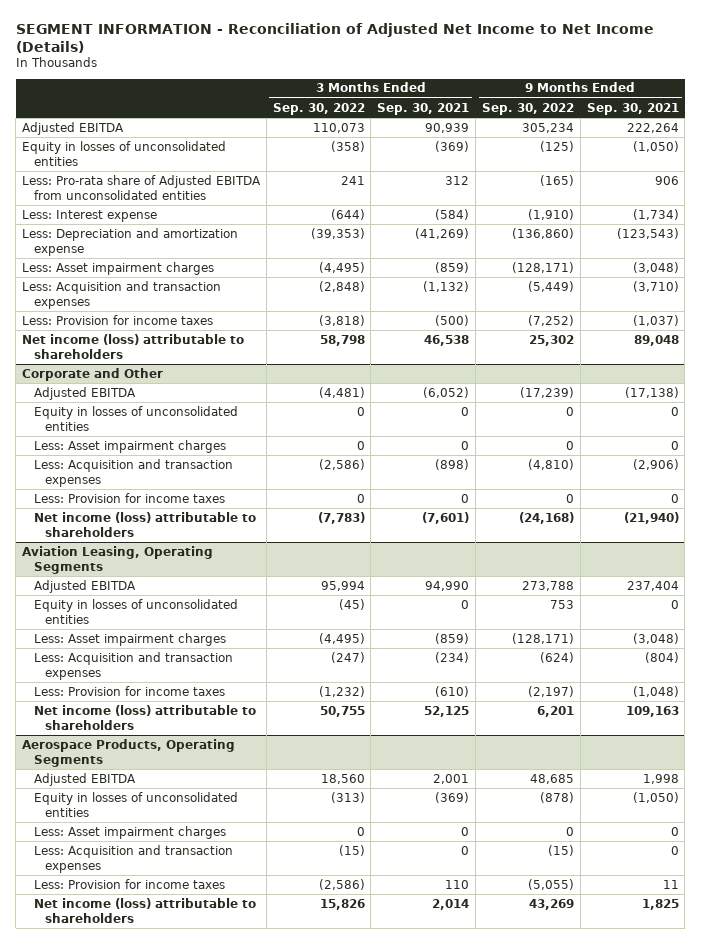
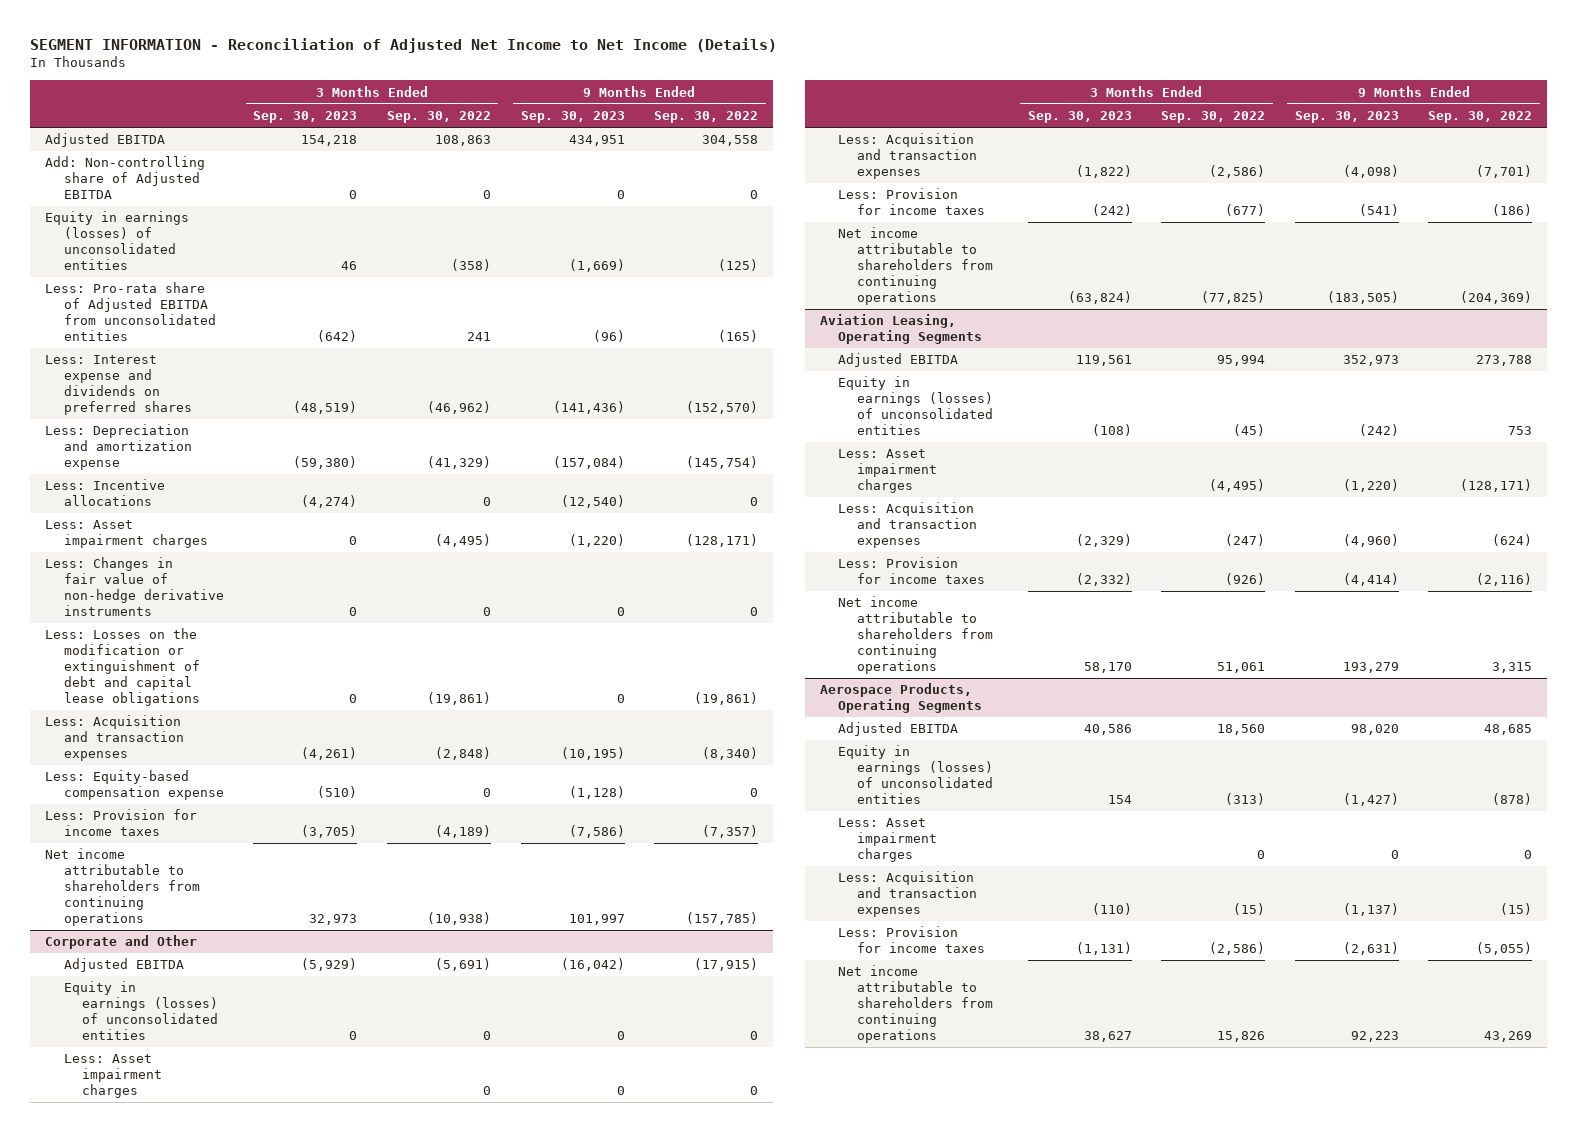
- | 3 Months Ended Sep. 30, 2022 | 3 Months Ended Sep. 30, 2021 | 9 Months Ended Sep. 30, 2022 | 9 Months Ended Sep. 30, 2021
+ | 3 Months Ended Sep. 30, 2023 | 3 Months Ended Sep. 30, 2022 | 9 Months Ended Sep. 30, 2023 | 9 Months Ended Sep. 30, 2022
- Adjusted EBITDA | 110,073 | 90,939 | 305,234 | 222,264
- Equity in losses of unconsolidated entities | (358) | (369) | (125) | (1,050)
+ Adjusted EBITDA | 154,218 | 108,863 | 434,951 | 304,558
+ Add: Non-controlling share of Adjusted EBITDA | 0 | 0 | 0 | 0
+ Equity in earnings (losses) of unconsolidated entities | 46 | (358) | (1,669) | (125)
- Less: Interest expense | (644) | (584) | (1,910) | (1,734)
- Less: Depreciation and amortization expense | (39,353) | (41,269) | (136,860) | (123,543)
+ Less: Interest expense and dividends on preferred shares | (48,519) | (46,962) | (141,436) | (152,570)
+ Less: Depreciation and amortization expense | (59,380) | (41,329) | (157,084) | (145,754)
+ Less: Incentive allocations | (4,274) | 0 | (12,540) | 0
- Less: Acquisition and transaction expenses | (2,848) | (1,132) | (5,449) | (3,710)
- Less: Provision for income taxes | (3,818) | (500) | (7,252) | (1,037)
- Net income (loss) attributable to shareholders | 58,798 | 46,538 | 25,302 | 89,048
+ Less: Changes in fair value of non-hedge derivative instruments | 0 | 0 | 0 | 0
+ Less: Losses on the modification or extinguishment of debt and capital lease obligations | 0 | (19,861) | 0 | (19,861)
+ Less: Acquisition and transaction expenses | (4,261) | (2,848) | (10,195) | (8,340)
+ Less: Equity-based compensation expense | (510) | 0 | (1,128) | 0
+ Less: Provision for income taxes | (3,705) | (4,189) | (7,586) | (7,357)
+ Net income attributable to shareholders from continuing operations | 32,973 | (10,938) | 101,997 | (157,785)
@ Corporate and Other
- Adjusted EBITDA | (4,481) | (6,052) | (17,239) | (17,138)
- Equity in losses of unconsolidated entities | 0 | 0 | 0 | 0
+ Adjusted EBITDA | (5,929) | (5,691) | (16,042) | (17,915)
+ Equity in earnings (losses) of unconsolidated entities | 0 | 0 | 0 | 0
- Less: Acquisition and transaction expenses | (2,586) | (898) | (4,810) | (2,906)
- Less: Provision for income taxes | 0 | 0 | 0 | 0
- Net income (loss) attributable to shareholders | (7,783) | (7,601) | (24,168) | (21,940)
+ Less: Acquisition and transaction expenses | (1,822) | (2,586) | (4,098) | (7,701)
+ Less: Provision for income taxes | (242) | (677) | (541) | (186)
+ Net income attributable to shareholders from continuing operations | (63,824) | (77,825) | (183,505) | (204,369)
@ Aviation Leasing, Operating Segments
- Equity in losses of unconsolidated entities | (45) | 0 | 753 | 0
+ Equity in earnings (losses) of unconsolidated entities | (108) | (45) | (242) | 753
- Less: Provision for income taxes | (1,232) | (610) | (2,197) | (1,048)
- Net income (loss) attributable to shareholders | 50,755 | 52,125 | 6,201 | 109,163
+ Less: Provision for income taxes | (2,332) | (926) | (4,414) | (2,116)
+ Net income attributable to shareholders from continuing operations | 58,170 | 51,061 | 193,279 | 3,315
@ Aerospace Products, Operating Segments
- Equity in losses of unconsolidated entities | (313) | (369) | (878) | (1,050)
+ Equity in earnings (losses) of unconsolidated entities | 154 | (313) | (1,427) | (878)
- Net income (loss) attributable to shareholders | 15,826 | 2,014 | 43,269 | 1,825
+ Net income attributable to shareholders from continuing operations | 38,627 | 15,826 | 92,223 | 43,269

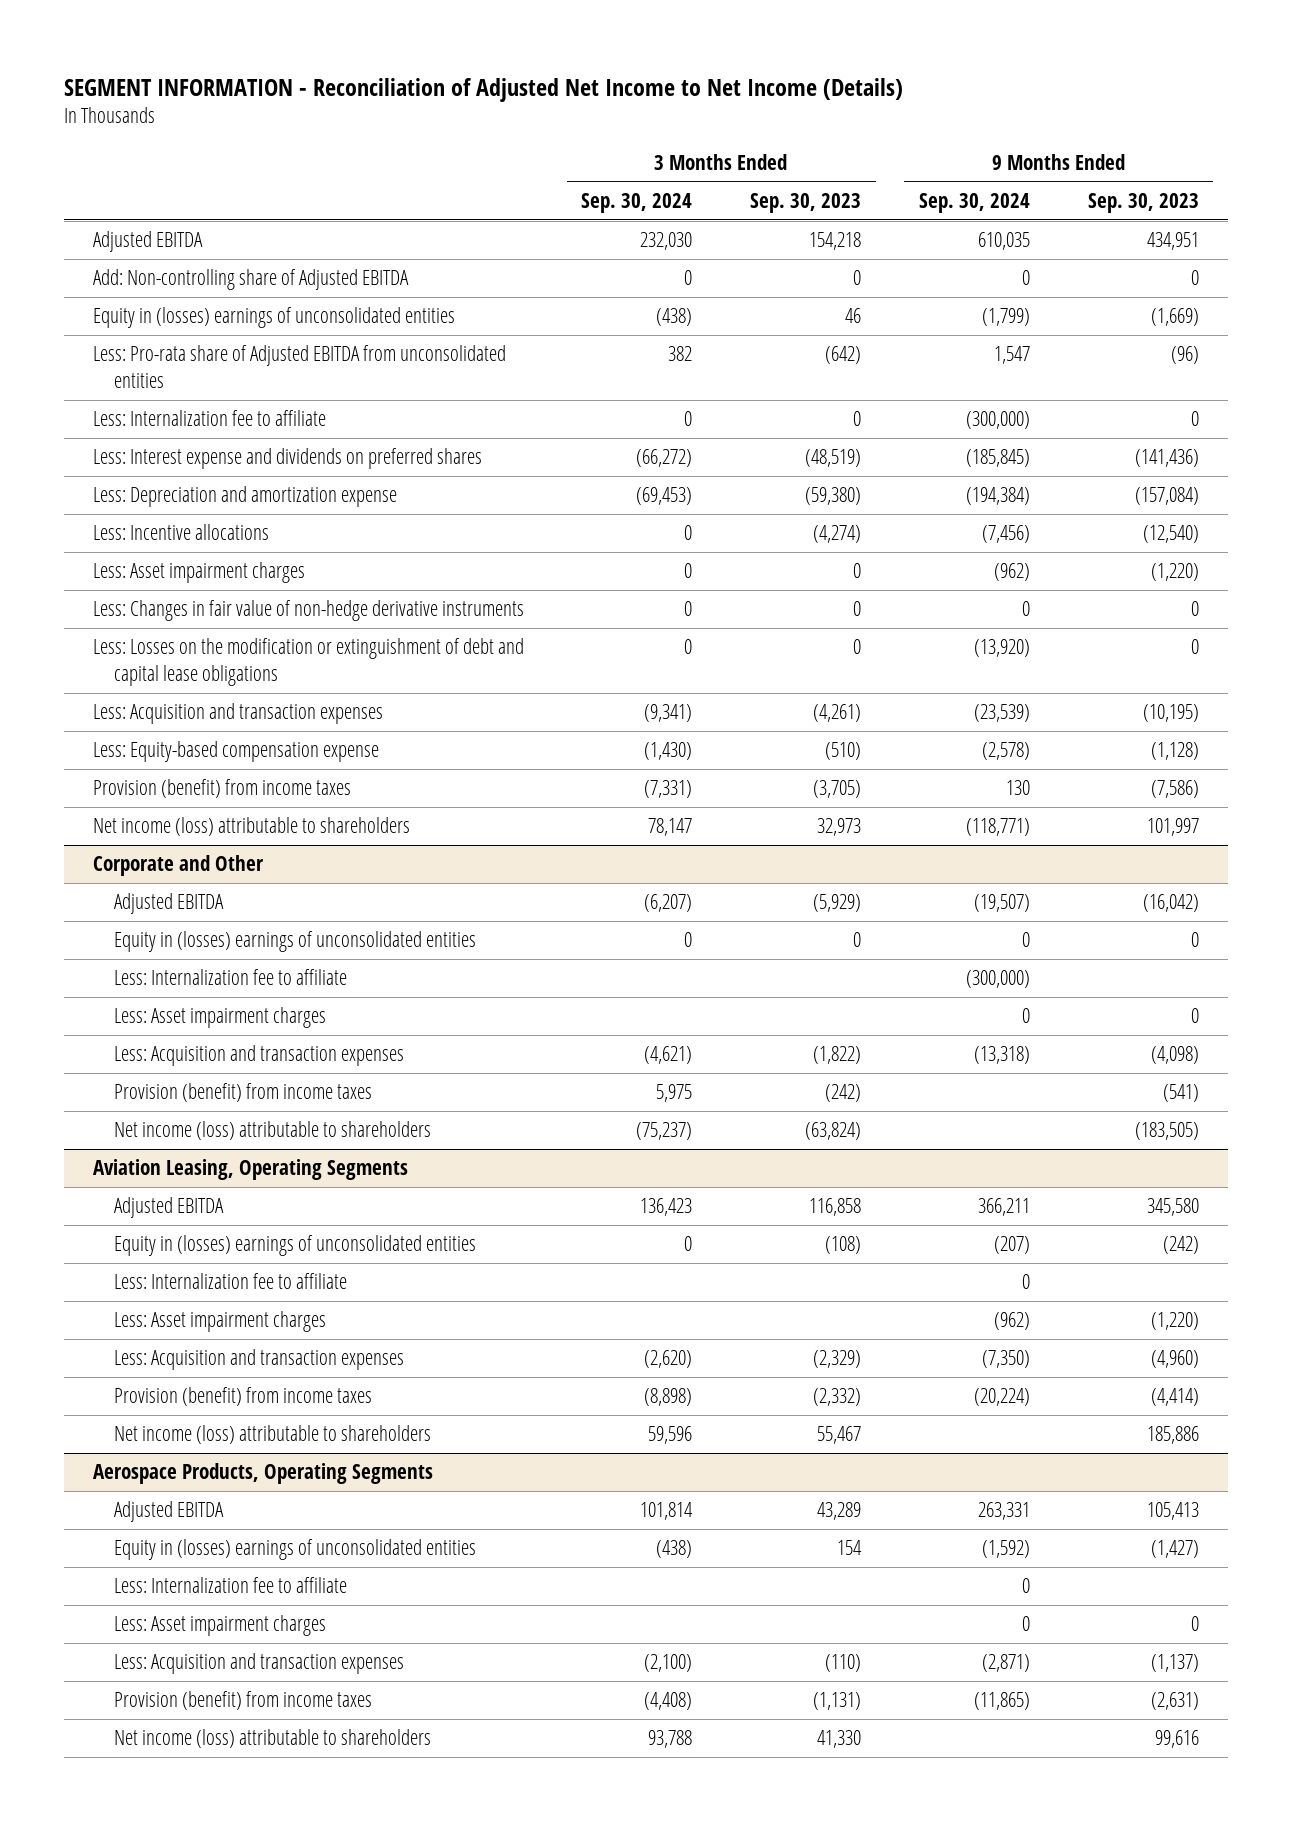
- | 3 Months Ended Sep. 30, 2023 | 3 Months Ended Sep. 30, 2022 | 9 Months Ended Sep. 30, 2023 | 9 Months Ended Sep. 30, 2022
+ | 3 Months Ended Sep. 30, 2024 | 3 Months Ended Sep. 30, 2023 | 9 Months Ended Sep. 30, 2024 | 9 Months Ended Sep. 30, 2023
- Equity in earnings (losses) of unconsolidated entities | 46 | (358) | (1,669) | (125)
+ Equity in (losses) earnings of unconsolidated entities | (438) | 46 | (1,799) | (1,669)
+ Less: Internalization fee to affiliate | 0 | 0 | (300,000) | 0
- Less: Provision for income taxes | (3,705) | (4,189) | (7,586) | (7,357)
- Net income attributable to shareholders from continuing operations | 32,973 | (10,938) | 101,997 | (157,785)
+ Provision (benefit) from income taxes | (7,331) | (3,705) | 130 | (7,586)
+ Net income (loss) attributable to shareholders | 78,147 | 32,973 | (118,771) | 101,997
@ Corporate and Other
- Equity in earnings (losses) of unconsolidated entities | 0 | 0 | 0 | 0
+ Equity in (losses) earnings of unconsolidated entities | 0 | 0 | 0 | 0
+ Less: Internalization fee to affiliate | | | (300,000) |
- Less: Provision for income taxes | (242) | (677) | (541) | (186)
- Net income attributable to shareholders from continuing operations | (63,824) | (77,825) | (183,505) | (204,369)
+ Provision (benefit) from income taxes | 5,975 | (242) | | (541)
+ Net income (loss) attributable to shareholders | (75,237) | (63,824) | | (183,505)
@ Aviation Leasing, Operating Segments
- Adjusted EBITDA | 119,561 | 95,994 | 352,973 | 273,788
- Equity in earnings (losses) of unconsolidated entities | (108) | (45) | (242) | 753
+ Adjusted EBITDA | 136,423 | 116,858 | 366,211 | 345,580
+ Equity in (losses) earnings of unconsolidated entities | 0 | (108) | (207) | (242)
+ Less: Internalization fee to affiliate | | | 0 |
- Less: Provision for income taxes | (2,332) | (926) | (4,414) | (2,116)
- Net income attributable to shareholders from continuing operations | 58,170 | 51,061 | 193,279 | 3,315
+ Provision (benefit) from income taxes | (8,898) | (2,332) | (20,224) | (4,414)
+ Net income (loss) attributable to shareholders | 59,596 | 55,467 | | 185,886
@ Aerospace Products, Operating Segments
- Adjusted EBITDA | 40,586 | 18,560 | 98,020 | 48,685
- Equity in earnings (losses) of unconsolidated entities | 154 | (313) | (1,427) | (878)
+ Adjusted EBITDA | 101,814 | 43,289 | 263,331 | 105,413
+ Equity in (losses) earnings of unconsolidated entities | (438) | 154 | (1,592) | (1,427)
+ Less: Internalization fee to affiliate | | | 0 |
- Less: Provision for income taxes | (1,131) | (2,586) | (2,631) | (5,055)
- Net income attributable to shareholders from continuing operations | 38,627 | 15,826 | 92,223 | 43,269
+ Provision (benefit) from income taxes | (4,408) | (1,131) | (11,865) | (2,631)
+ Net income (loss) attributable to shareholders | 93,788 | 41,330 | | 99,616

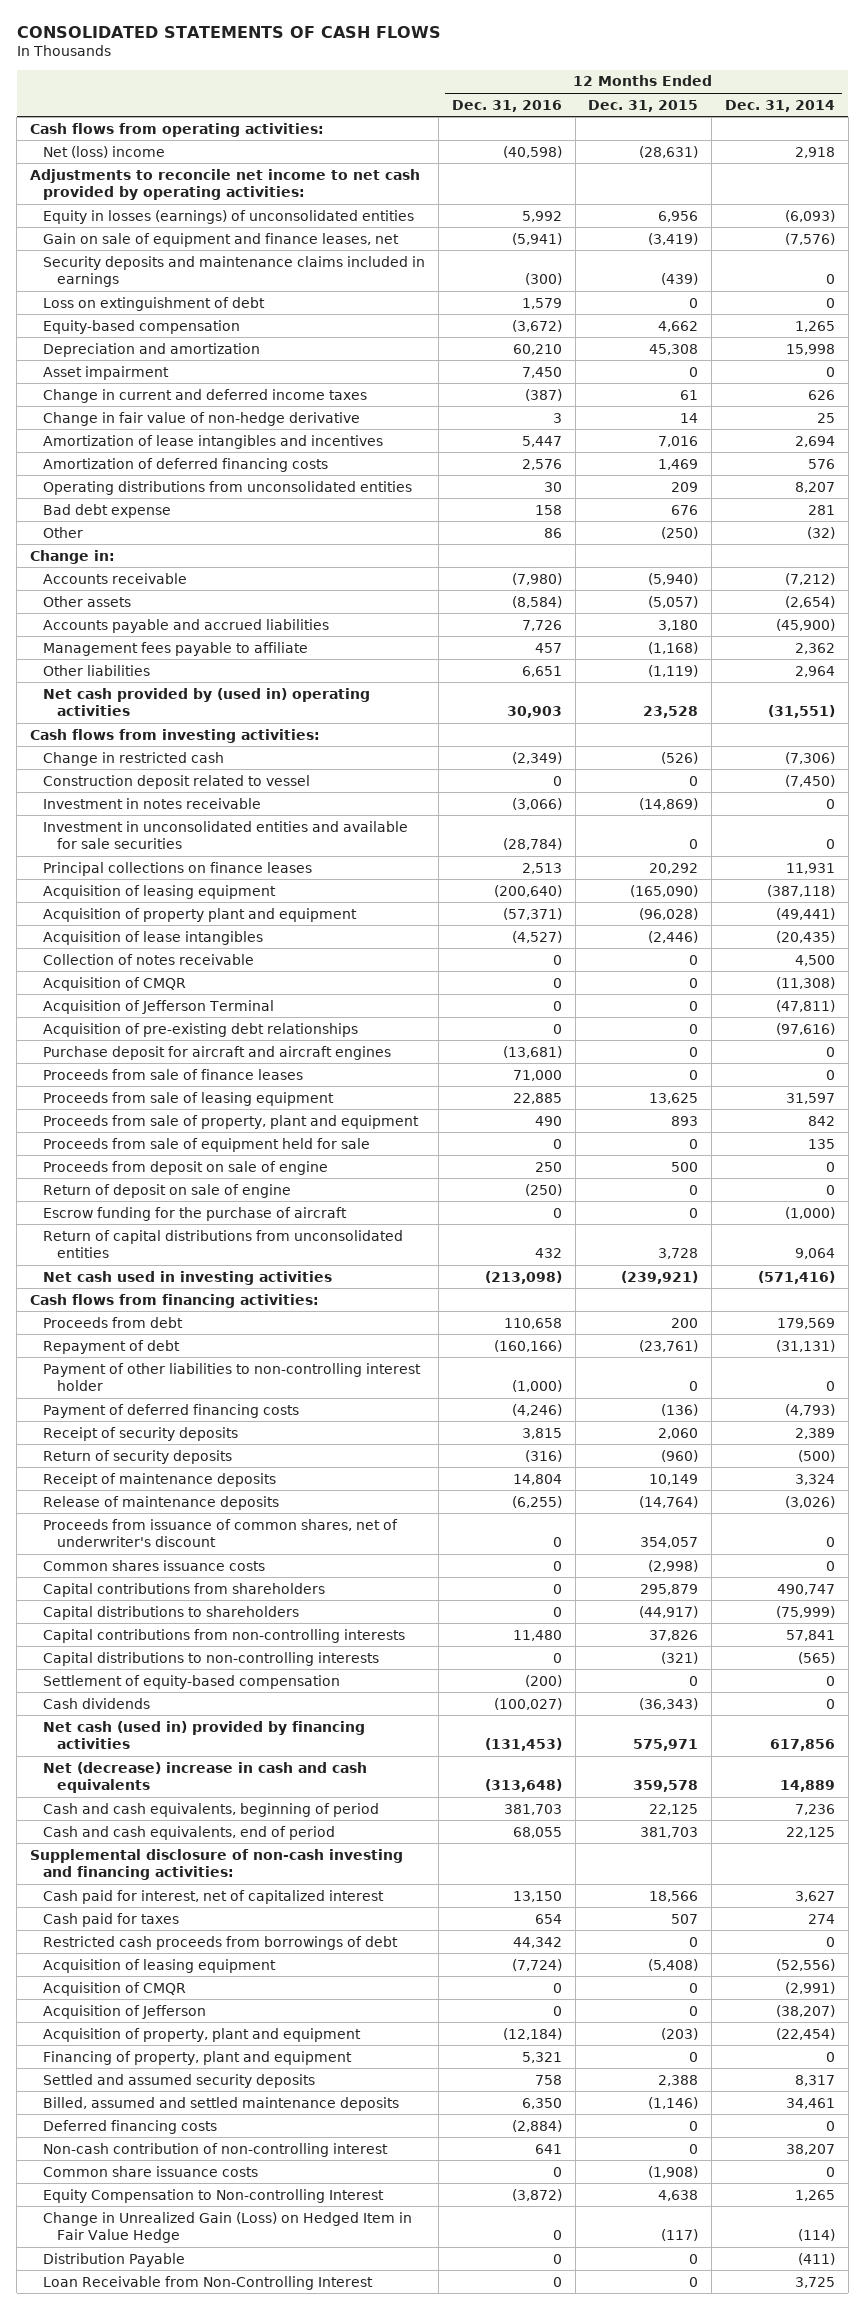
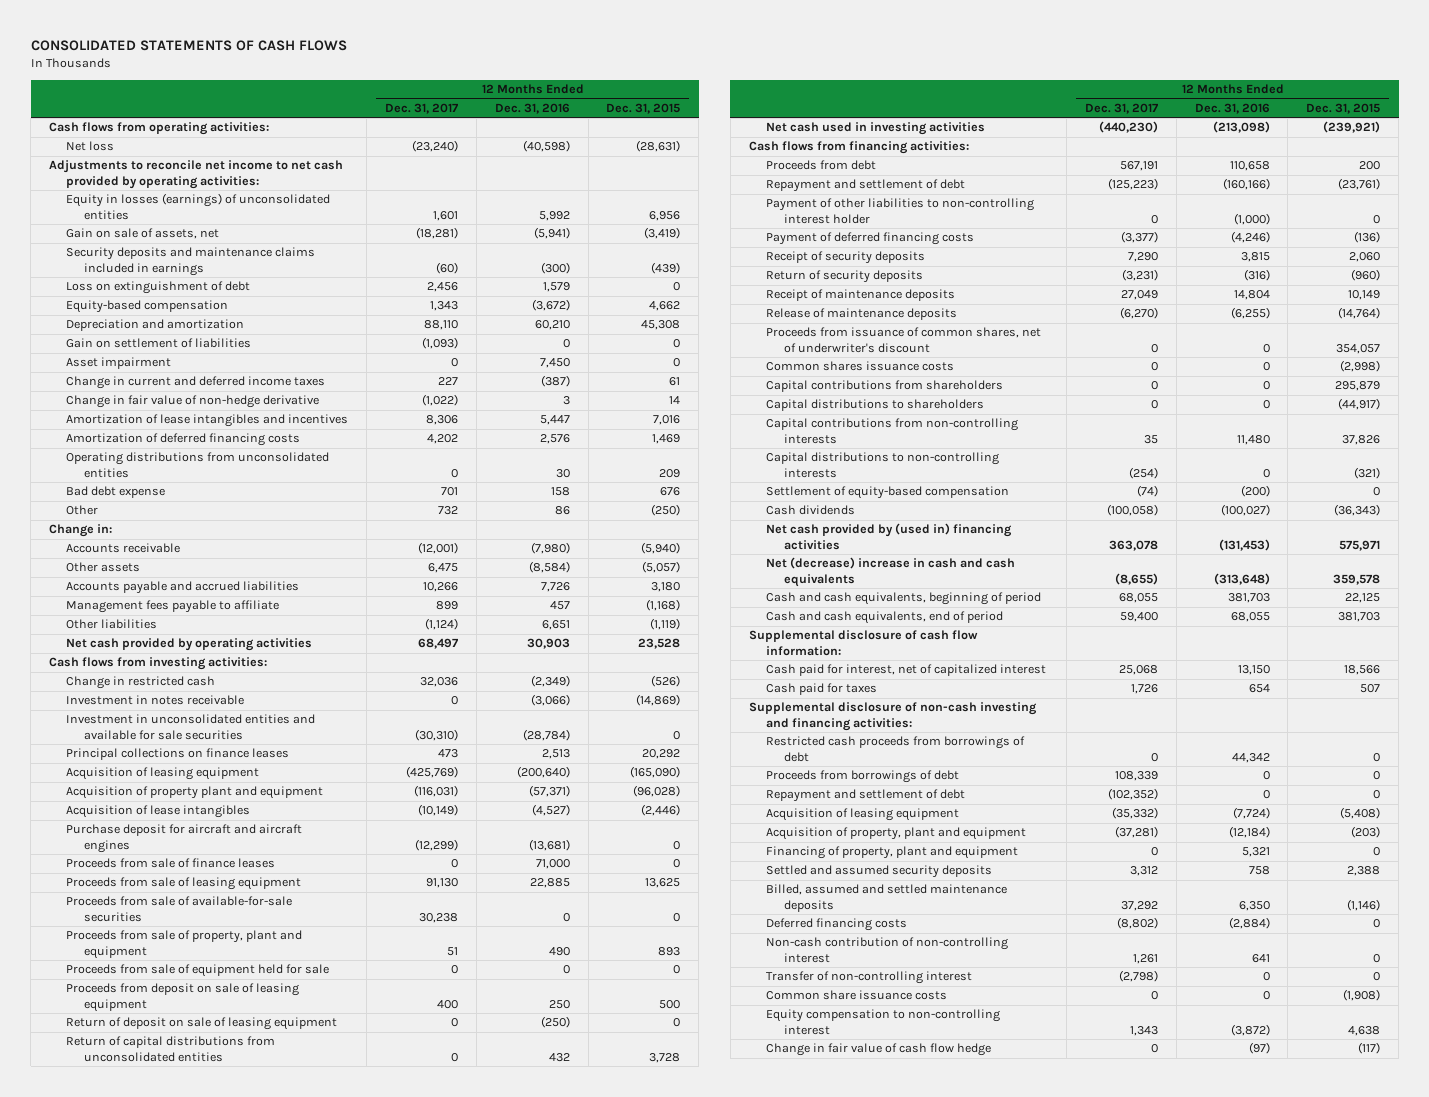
- | 12 Months Ended Dec. 31, 2016 | 12 Months Ended Dec. 31, 2015 | 12 Months Ended Dec. 31, 2014
+ | 12 Months Ended Dec. 31, 2017 | 12 Months Ended Dec. 31, 2016 | 12 Months Ended Dec. 31, 2015
- Net (loss) income | (40,598) | (28,631) | 2,918
+ Net loss | (23,240) | (40,598) | (28,631)
- Gain on sale of equipment and finance leases, net | (5,941) | (3,419) | (7,576)
+ Gain on sale of assets, net | (18,281) | (5,941) | (3,419)
+ Gain on settlement of liabilities | (1,093) | 0 | 0
- Net cash provided by (used in) operating activities | 30,903 | 23,528 | (31,551)
+ Net cash provided by operating activities | 68,497 | 30,903 | 23,528
- Construction deposit related to vessel | 0 | 0 | (7,450)
- Collection of notes receivable | 0 | 0 | 4,500
- Acquisition of CMQR | 0 | 0 | (11,308)
- Acquisition of Jefferson Terminal | 0 | 0 | (47,811)
- Acquisition of pre-existing debt relationships | 0 | 0 | (97,616)
+ Proceeds from sale of available-for-sale securities | 30,238 | 0 | 0
- Proceeds from deposit on sale of engine | 250 | 500 | 0
- Return of deposit on sale of engine | (250) | 0 | 0
- Escrow funding for the purchase of aircraft | 0 | 0 | (1,000)
+ Proceeds from deposit on sale of leasing equipment | 400 | 250 | 500
+ Return of deposit on sale of leasing equipment | 0 | (250) | 0
- Repayment of debt | (160,166) | (23,761) | (31,131)
+ Repayment and settlement of debt | (125,223) | (160,166) | (23,761)
- Net cash (used in) provided by financing activities | (131,453) | 575,971 | 617,856
+ Net cash provided by (used in) financing activities | 363,078 | (131,453) | 575,971
+ Supplemental disclosure of cash flow information:
moved down: Supplemental disclosure of non-cash investing and financing activities:
+ Proceeds from borrowings of debt | 108,339 | 0 | 0
+ Repayment and settlement of debt | (102,352) | 0 | 0
- Acquisition of CMQR | 0 | 0 | (2,991)
- Acquisition of Jefferson | 0 | 0 | (38,207)
+ Transfer of non-controlling interest | (2,798) | 0 | 0
- Equity Compensation to Non-controlling Interest | (3,872) | 4,638 | 1,265
- Change in Unrealized Gain (Loss) on Hedged Item in Fair Value Hedge | 0 | (117) | (114)
- Distribution Payable | 0 | 0 | (411)
- Loan Receivable from Non-Controlling Interest | 0 | 0 | 3,725
+ Equity compensation to non-controlling interest | 1,343 | (3,872) | 4,638
+ Change in fair value of cash flow hedge | 0 | (97) | (117)

